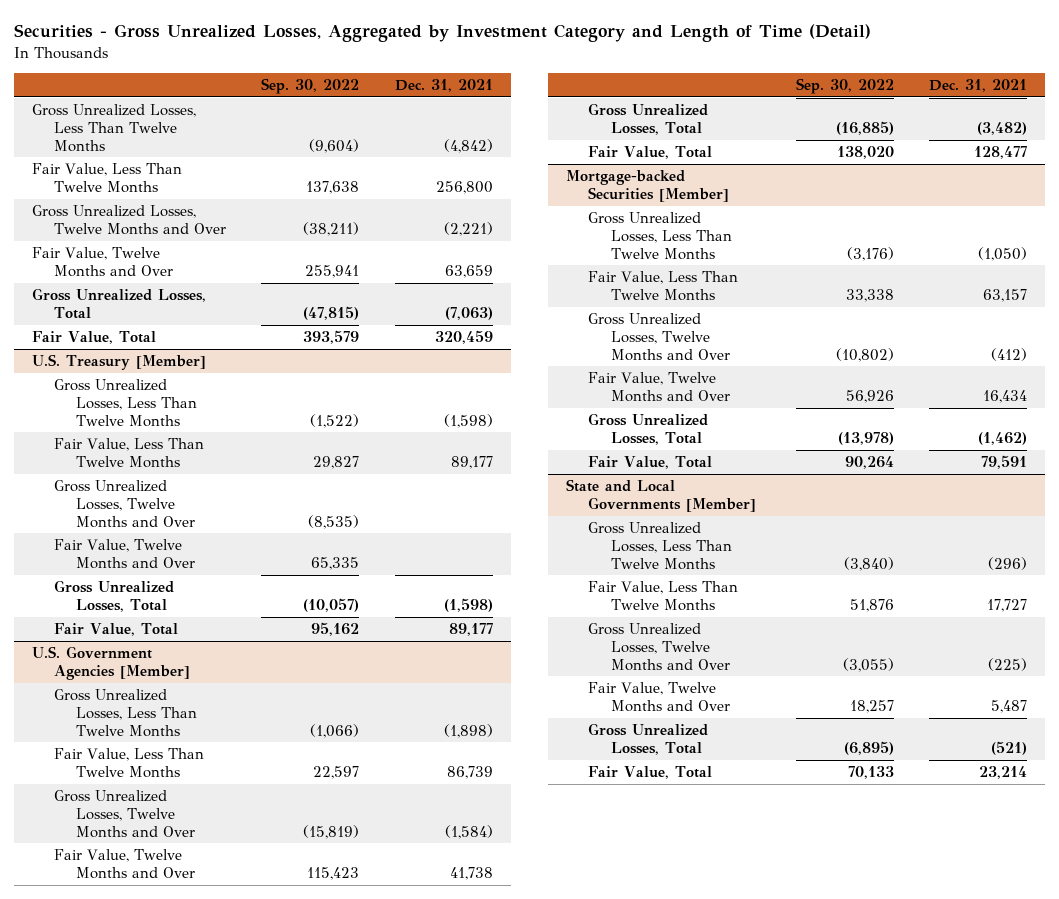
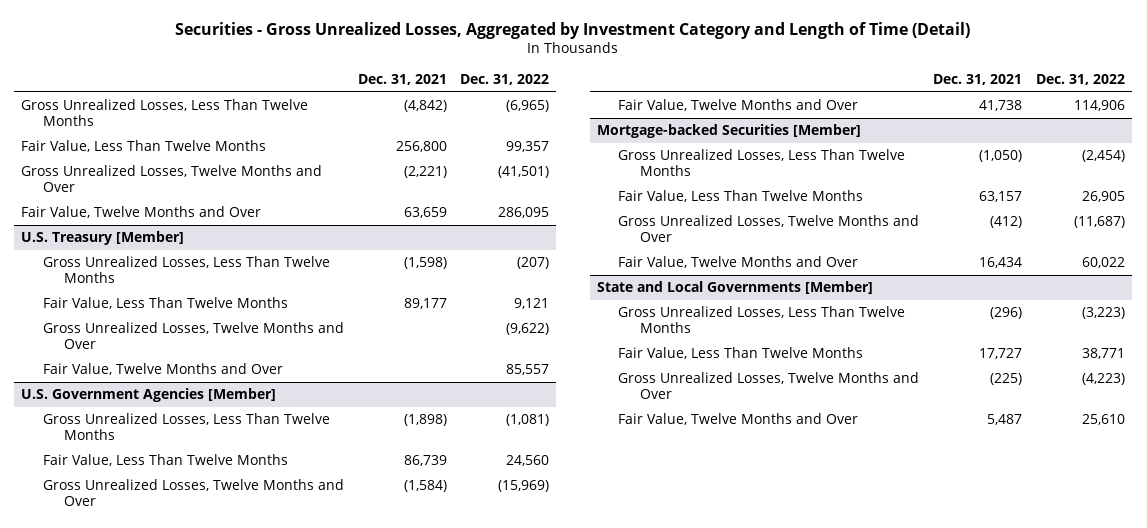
- | Sep. 30, 2022 | Dec. 31, 2021
+ | Dec. 31, 2021 | Dec. 31, 2022
- Gross Unrealized Losses, Total | (47,815) | (7,063)
- Fair Value, Total | 393,579 | 320,459
@ U.S. Treasury [Member]
- Gross Unrealized Losses, Total | (10,057) | (1,598)
- Fair Value, Total | 95,162 | 89,177
@ U.S. Government Agencies [Member]
- Gross Unrealized Losses, Total | (16,885) | (3,482)
- Fair Value, Total | 138,020 | 128,477
@ Mortgage-backed Securities [Member]
- Gross Unrealized Losses, Total | (13,978) | (1,462)
- Fair Value, Total | 90,264 | 79,591
@ State and Local Governments [Member]
- Gross Unrealized Losses, Total | (6,895) | (521)
- Fair Value, Total | 70,133 | 23,214

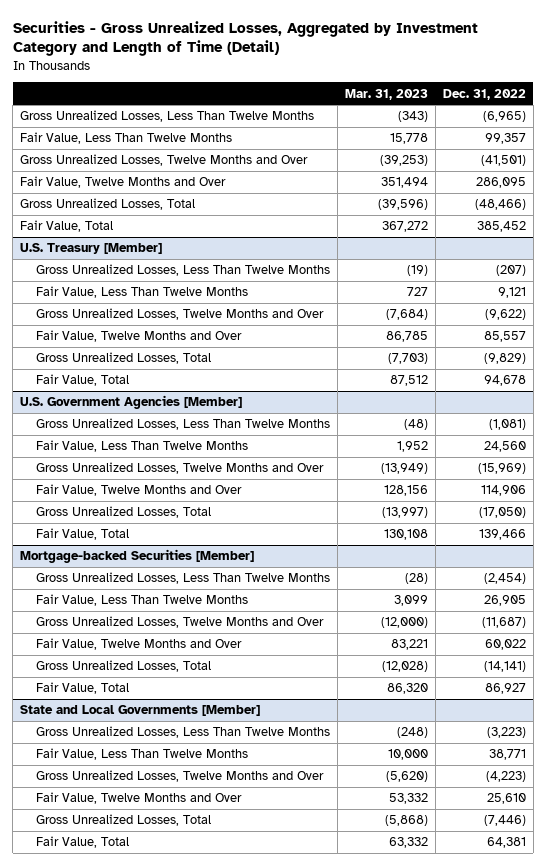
- | Dec. 31, 2021 | Dec. 31, 2022
+ | Mar. 31, 2023 | Dec. 31, 2022
+ Gross Unrealized Losses, Total | (39,596) | (48,466)
+ Fair Value, Total | 367,272 | 385,452
@ U.S. Treasury [Member]
+ Gross Unrealized Losses, Total | (7,703) | (9,829)
+ Fair Value, Total | 87,512 | 94,678
@ U.S. Government Agencies [Member]
+ Gross Unrealized Losses, Total | (13,997) | (17,050)
+ Fair Value, Total | 130,108 | 139,466
@ Mortgage-backed Securities [Member]
+ Gross Unrealized Losses, Total | (12,028) | (14,141)
+ Fair Value, Total | 86,320 | 86,927
@ State and Local Governments [Member]
+ Gross Unrealized Losses, Total | (5,868) | (7,446)
+ Fair Value, Total | 63,332 | 64,381

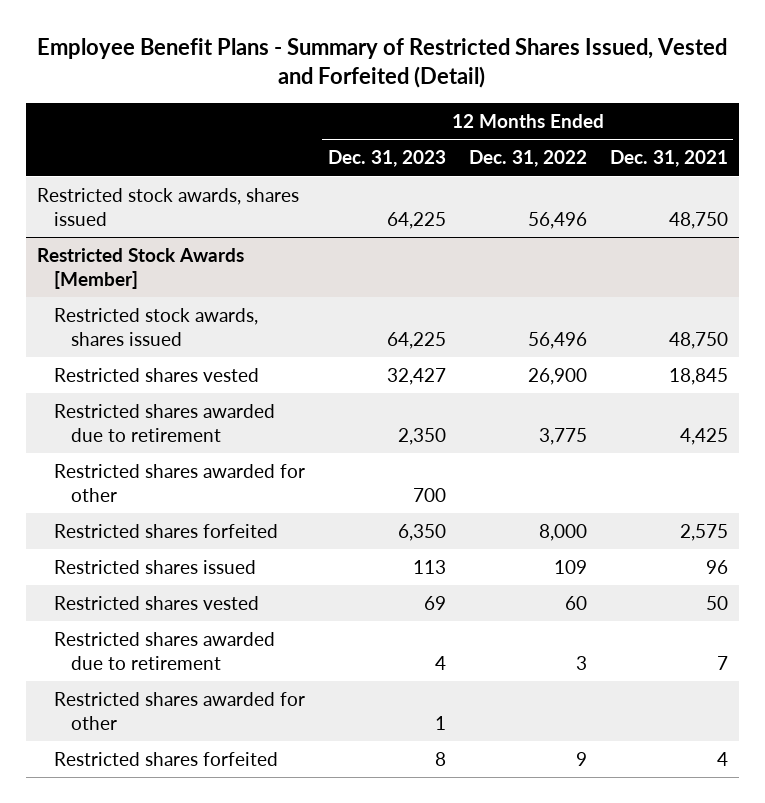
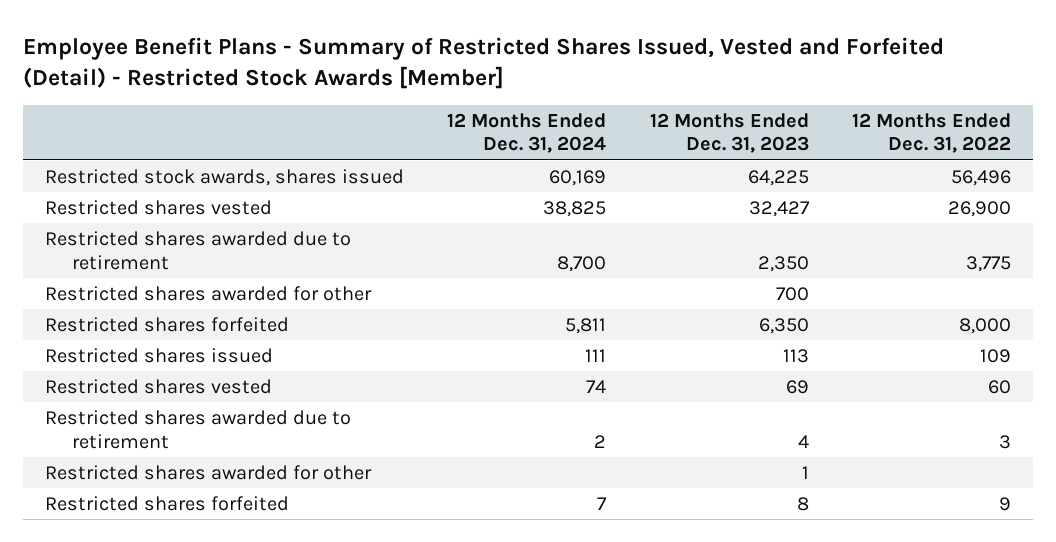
- Employee Benefit Plans - Summary of Restricted Shares Issued, Vested and Forfeited (Detail)
+ Employee Benefit Plans - Summary of Restricted Shares Issued, Vested and Forfeited (Detail) - Restricted Stock Awards [Member]
- | 12 Months Ended Dec. 31, 2023 | 12 Months Ended Dec. 31, 2022 | 12 Months Ended Dec. 31, 2021
+ | 12 Months Ended Dec. 31, 2024 | 12 Months Ended Dec. 31, 2023 | 12 Months Ended Dec. 31, 2022
- Restricted Stock Awards [Member]
- Restricted stock awards, shares issued | 64,225 | 56,496 | 48,750

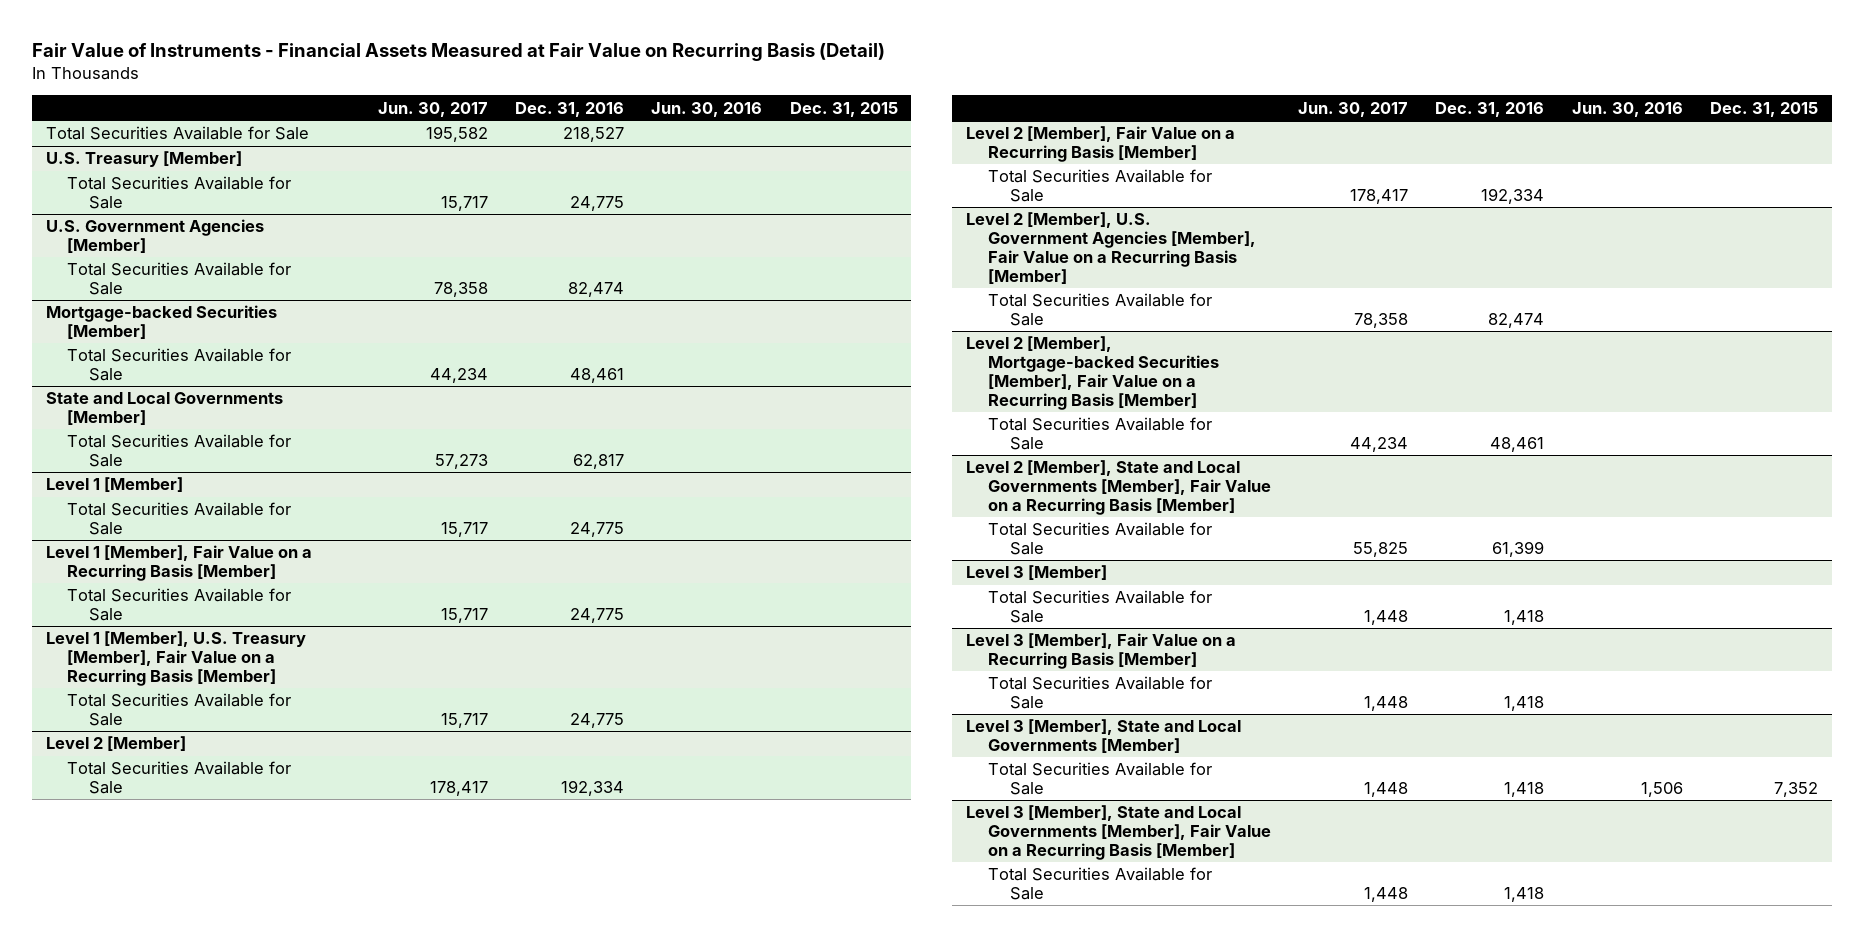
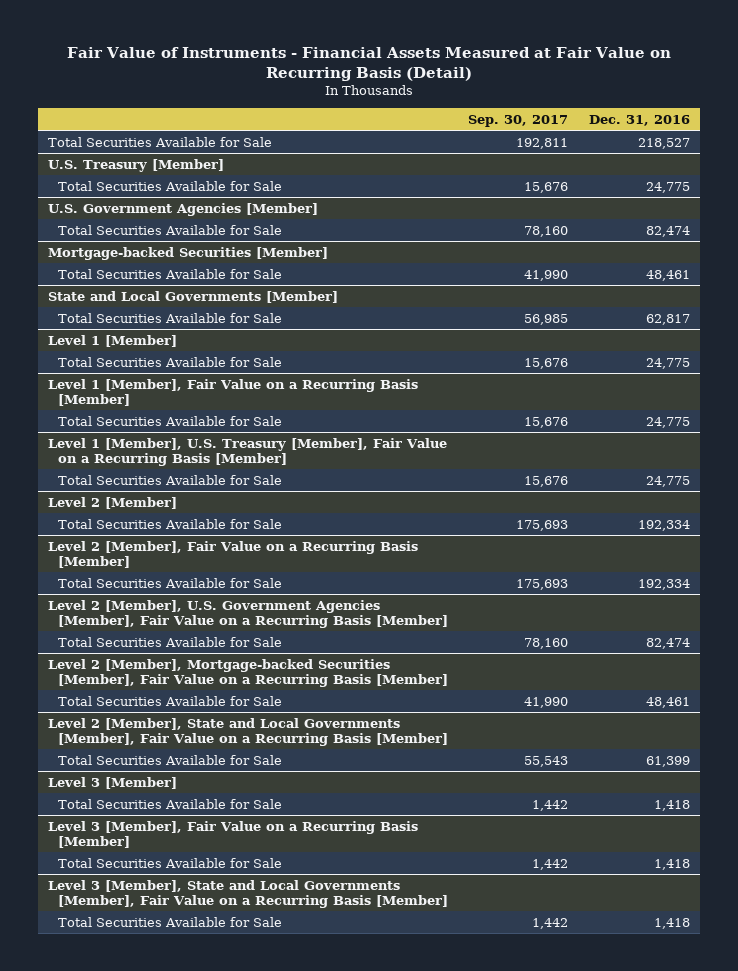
- | Jun. 30, 2017 | Dec. 31, 2016 | Jun. 30, 2016 | Dec. 31, 2015
+ | Sep. 30, 2017 | Dec. 31, 2016
- Level 3 [Member], State and Local Governments [Member]
- Total Securities Available for Sale | 1,448 | 1,418 | 1,506 | 7,352

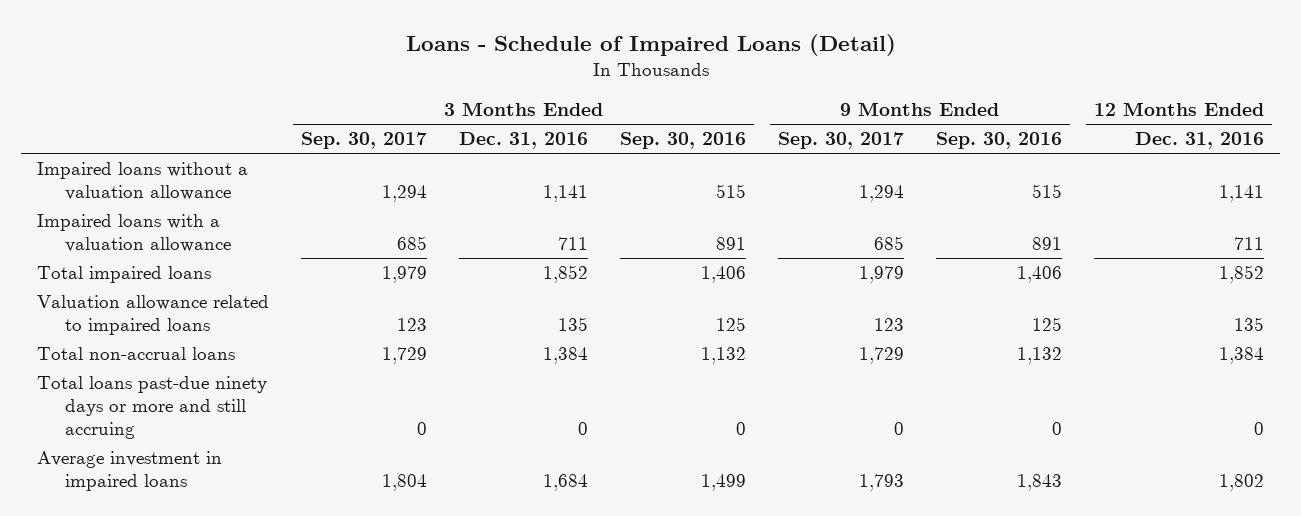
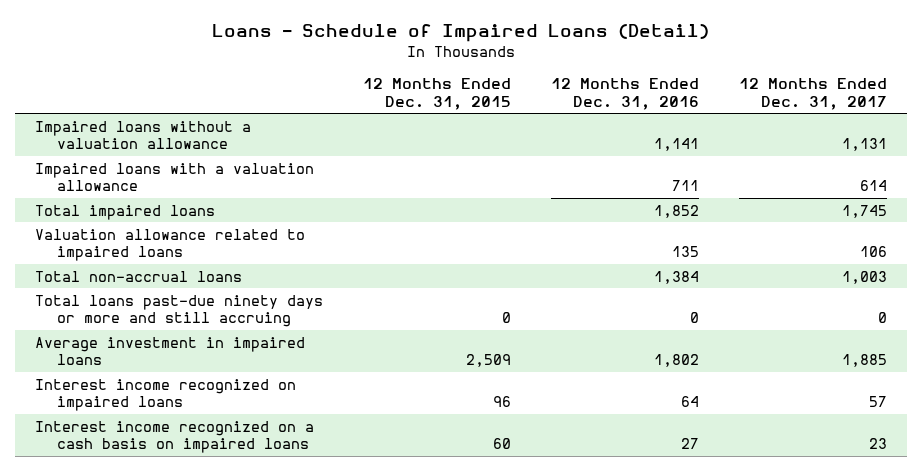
- | 3 Months Ended Sep. 30, 2017 | 3 Months Ended Dec. 31, 2016 | 3 Months Ended Sep. 30, 2016 | 9 Months Ended Sep. 30, 2017 | 9 Months Ended Sep. 30, 2016 | 12 Months Ended Dec. 31, 2016
+ | 12 Months Ended Dec. 31, 2015 | 12 Months Ended Dec. 31, 2016 | 12 Months Ended Dec. 31, 2017
+ Interest income recognized on impaired loans | 96 | 64 | 57
+ Interest income recognized on a cash basis on impaired loans | 60 | 27 | 23

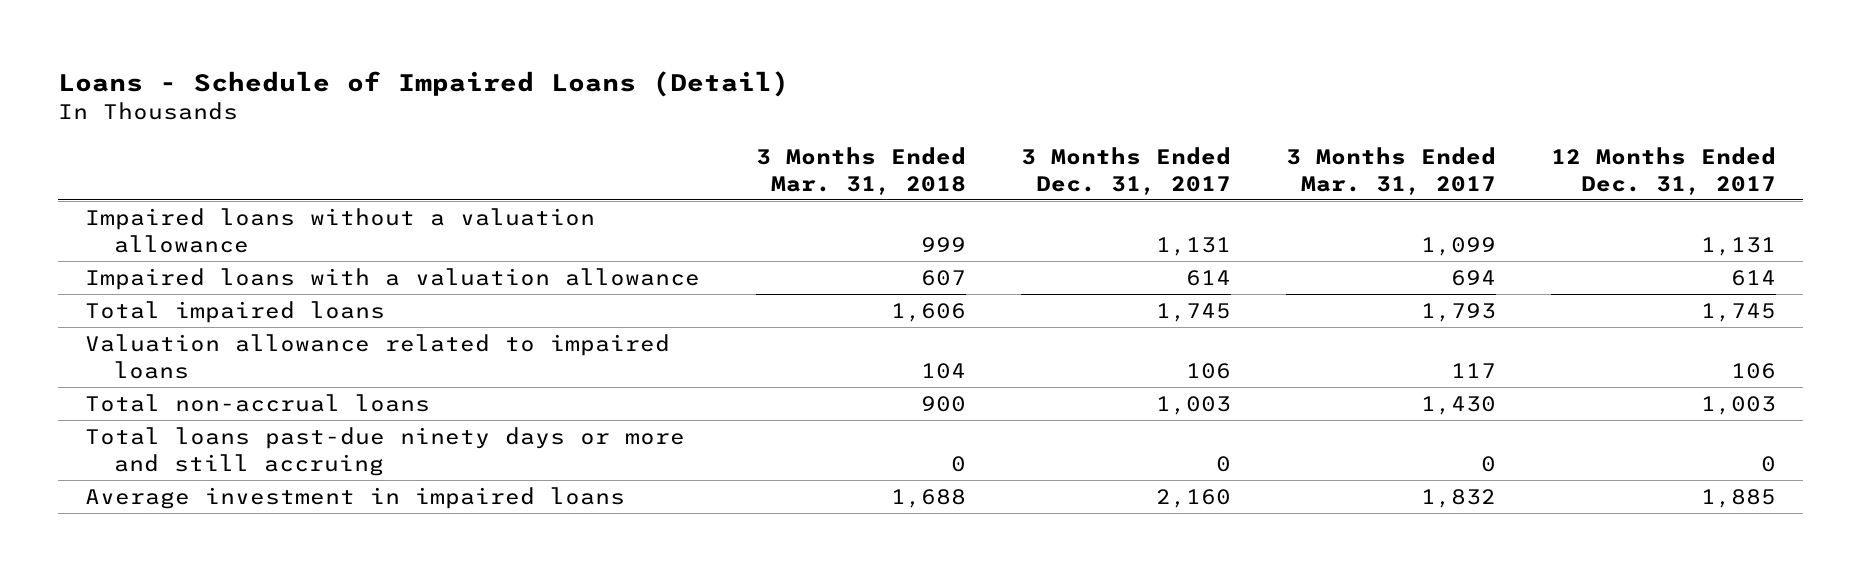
- | 12 Months Ended Dec. 31, 2015 | 12 Months Ended Dec. 31, 2016 | 12 Months Ended Dec. 31, 2017
+ | 3 Months Ended Mar. 31, 2018 | 3 Months Ended Dec. 31, 2017 | 3 Months Ended Mar. 31, 2017 | 12 Months Ended Dec. 31, 2017
- Interest income recognized on impaired loans | 96 | 64 | 57
- Interest income recognized on a cash basis on impaired loans | 60 | 27 | 23

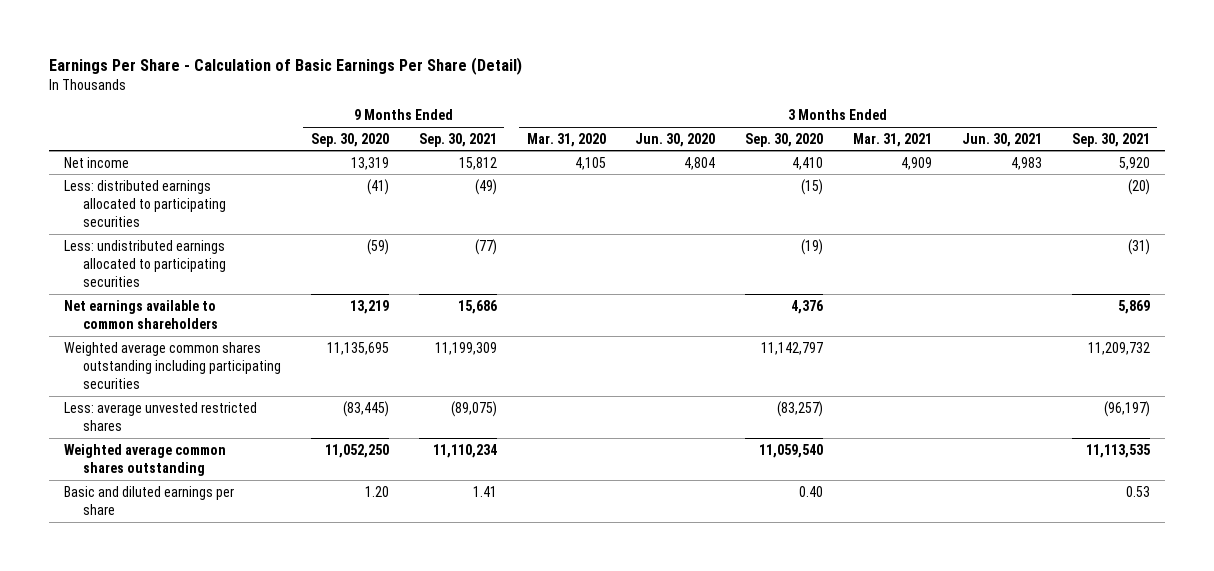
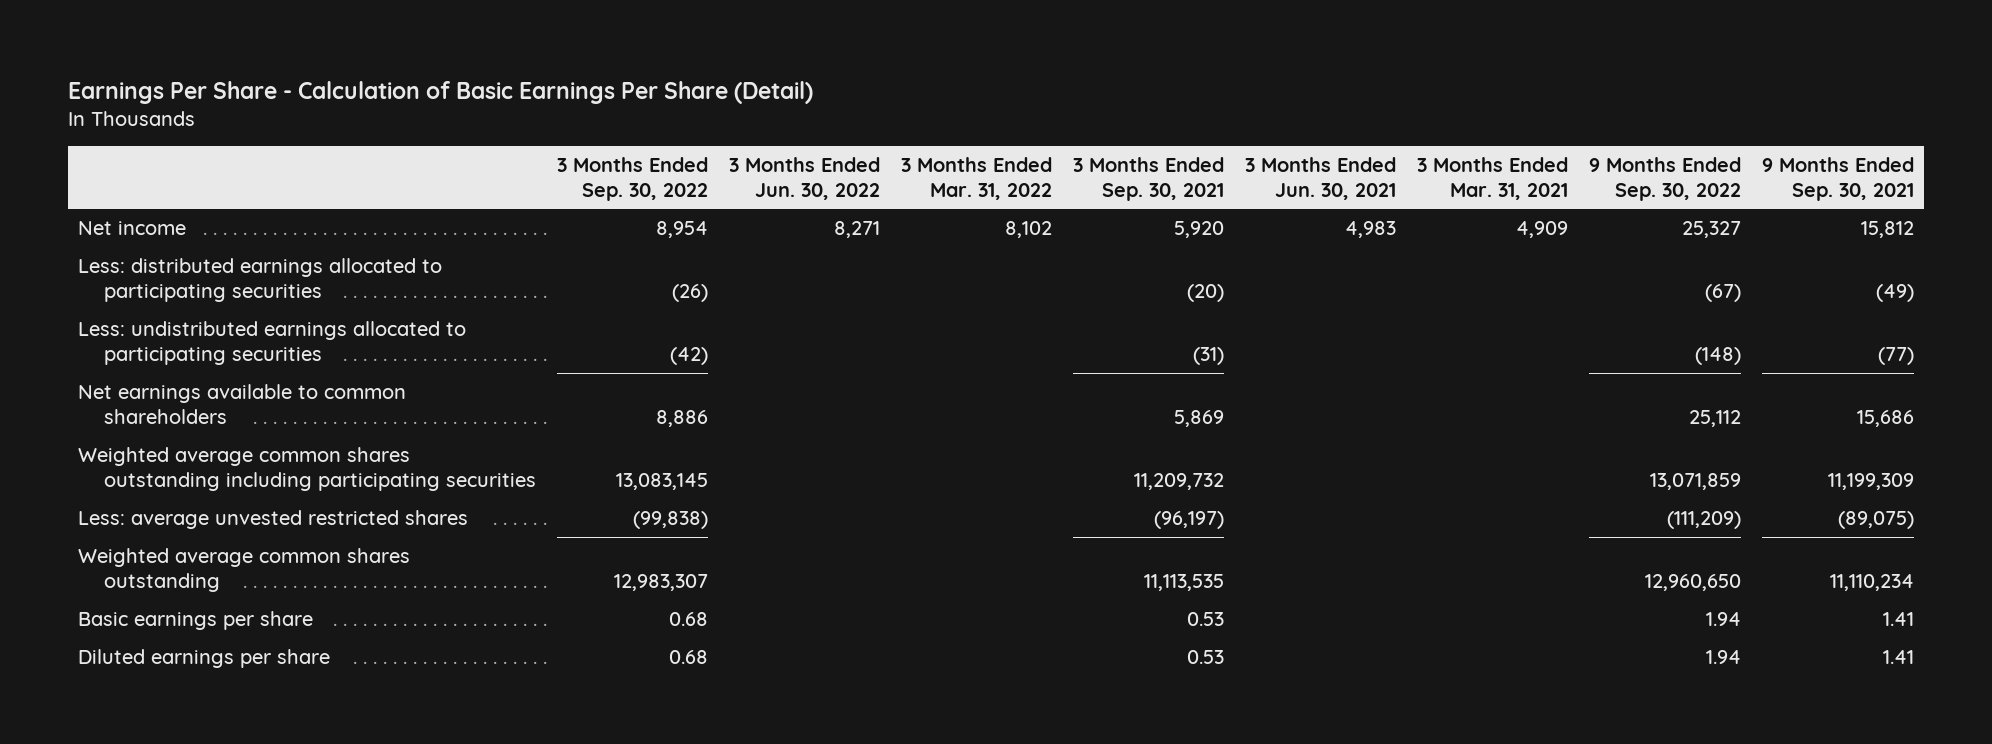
- | 9 Months Ended Sep. 30, 2020 | 9 Months Ended Sep. 30, 2021 | 3 Months Ended Mar. 31, 2020 | 3 Months Ended Jun. 30, 2020 | 3 Months Ended Sep. 30, 2020 | 3 Months Ended Mar. 31, 2021 | 3 Months Ended Jun. 30, 2021 | 3 Months Ended Sep. 30, 2021
+ | 3 Months Ended Sep. 30, 2022 | 3 Months Ended Jun. 30, 2022 | 3 Months Ended Mar. 31, 2022 | 3 Months Ended Sep. 30, 2021 | 3 Months Ended Jun. 30, 2021 | 3 Months Ended Mar. 31, 2021 | 9 Months Ended Sep. 30, 2022 | 9 Months Ended Sep. 30, 2021
- Basic and diluted earnings per share | 1.20 | 1.41 | | | 0.40 | | | 0.53
+ Basic earnings per share | 0.68 | | | 0.53 | | | 1.94 | 1.41
+ Diluted earnings per share | 0.68 | | | 0.53 | | | 1.94 | 1.41

